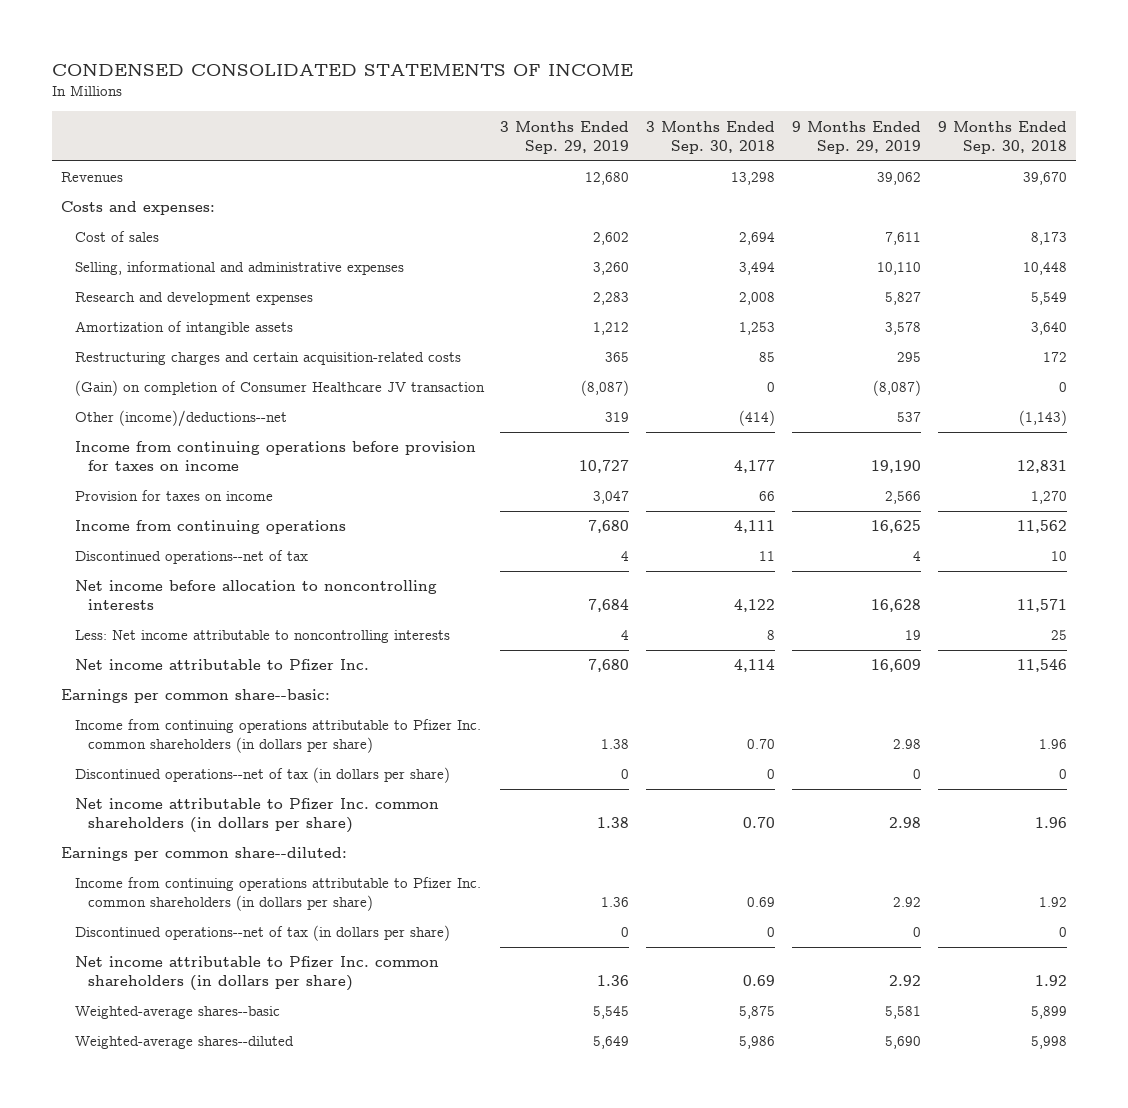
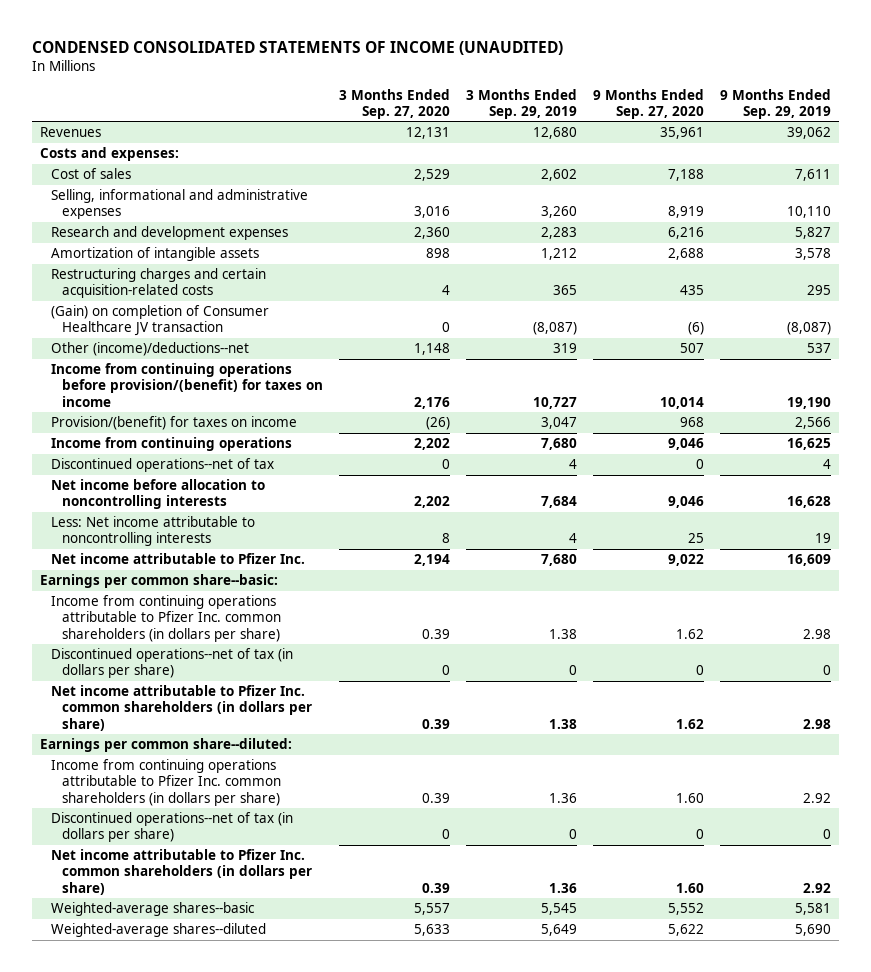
- CONDENSED CONSOLIDATED STATEMENTS OF INCOME
+ CONDENSED CONSOLIDATED STATEMENTS OF INCOME (UNAUDITED)
- | 3 Months Ended Sep. 29, 2019 | 3 Months Ended Sep. 30, 2018 | 9 Months Ended Sep. 29, 2019 | 9 Months Ended Sep. 30, 2018
+ | 3 Months Ended Sep. 27, 2020 | 3 Months Ended Sep. 29, 2019 | 9 Months Ended Sep. 27, 2020 | 9 Months Ended Sep. 29, 2019
- Income from continuing operations before provision for taxes on income | 10,727 | 4,177 | 19,190 | 12,831
- Provision for taxes on income | 3,047 | 66 | 2,566 | 1,270
+ Income from continuing operations before provision/(benefit) for taxes on income | 2,176 | 10,727 | 10,014 | 19,190
+ Provision/(benefit) for taxes on income | (26) | 3,047 | 968 | 2,566

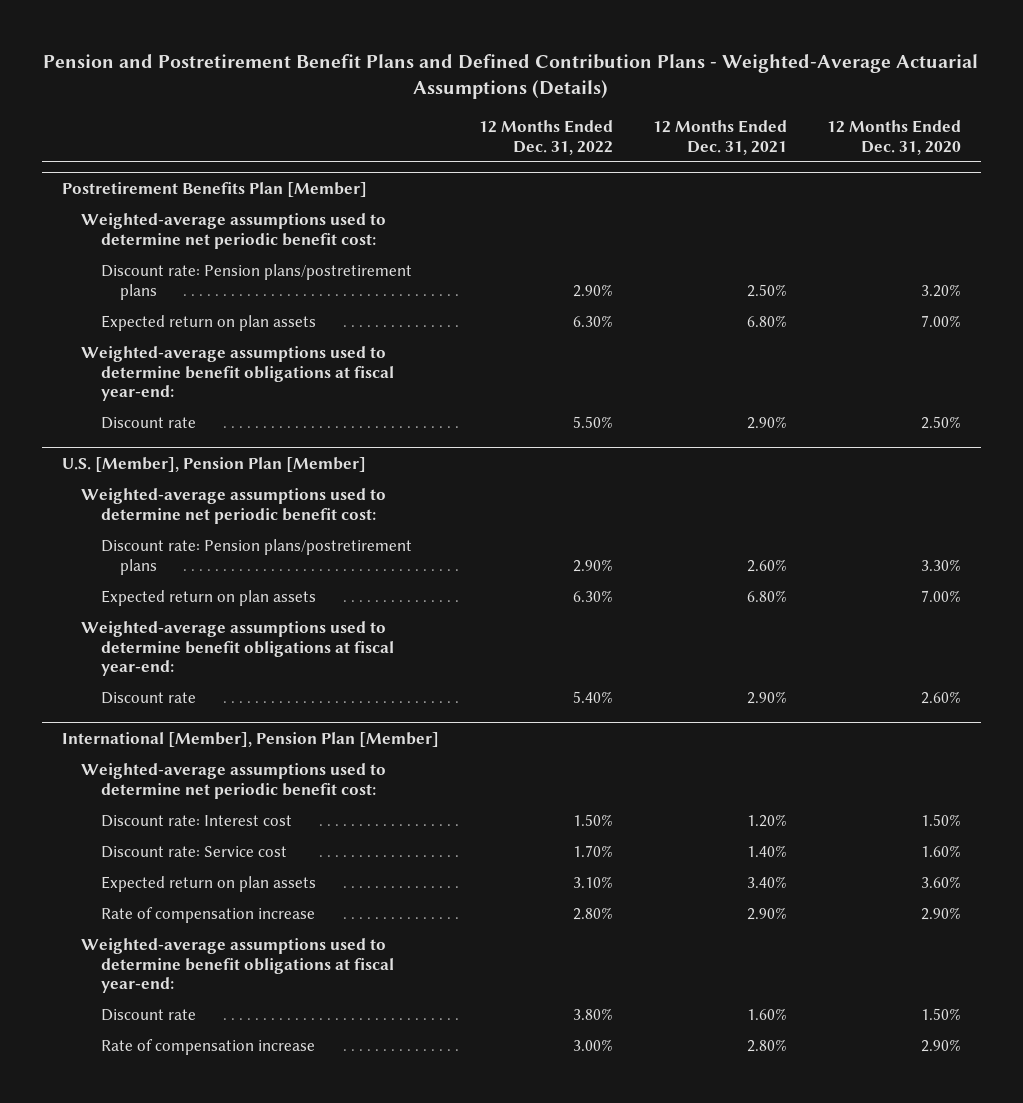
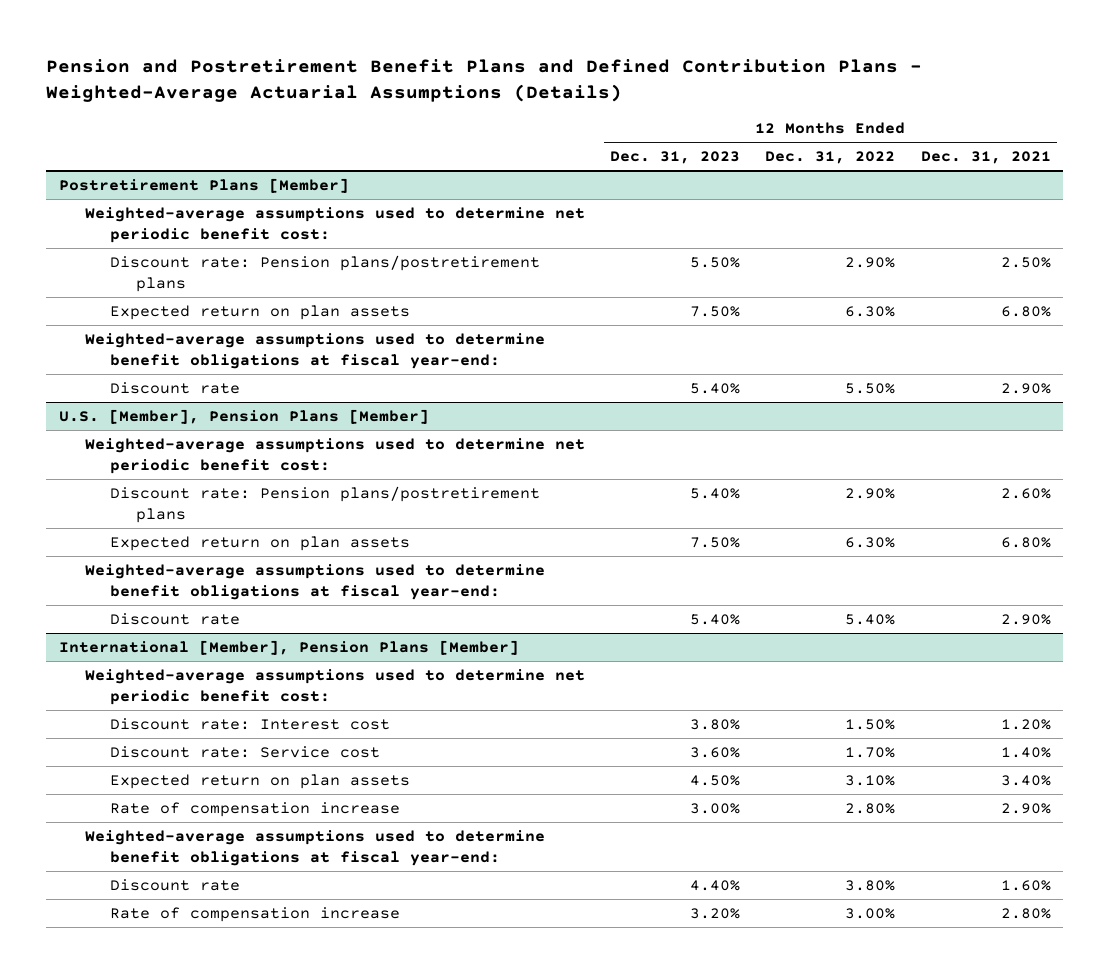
- | 12 Months Ended Dec. 31, 2022 | 12 Months Ended Dec. 31, 2021 | 12 Months Ended Dec. 31, 2020
+ | 12 Months Ended Dec. 31, 2023 | 12 Months Ended Dec. 31, 2022 | 12 Months Ended Dec. 31, 2021
- Postretirement Benefits Plan [Member]
+ Postretirement Plans [Member]
- U.S. [Member], Pension Plan [Member]
+ U.S. [Member], Pension Plans [Member]
- International [Member], Pension Plan [Member]
+ International [Member], Pension Plans [Member]

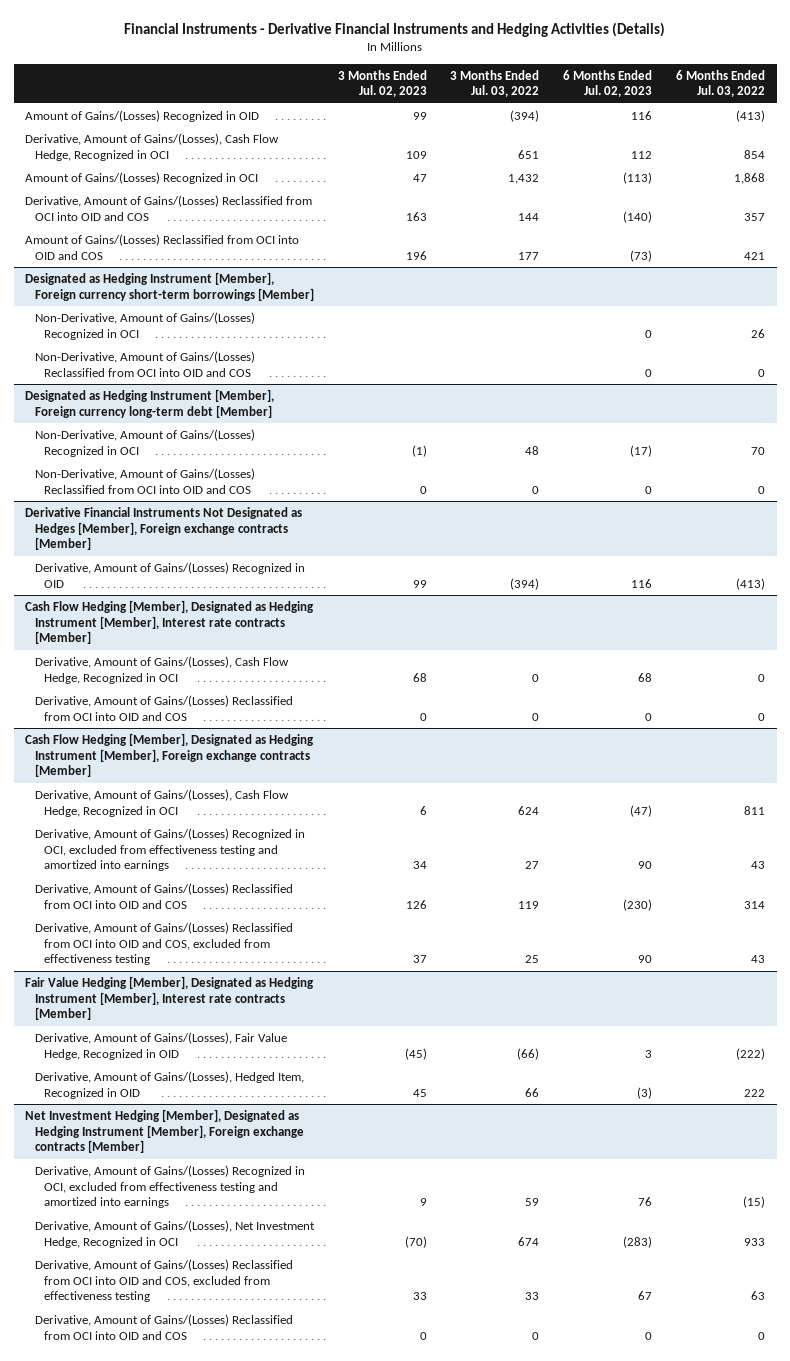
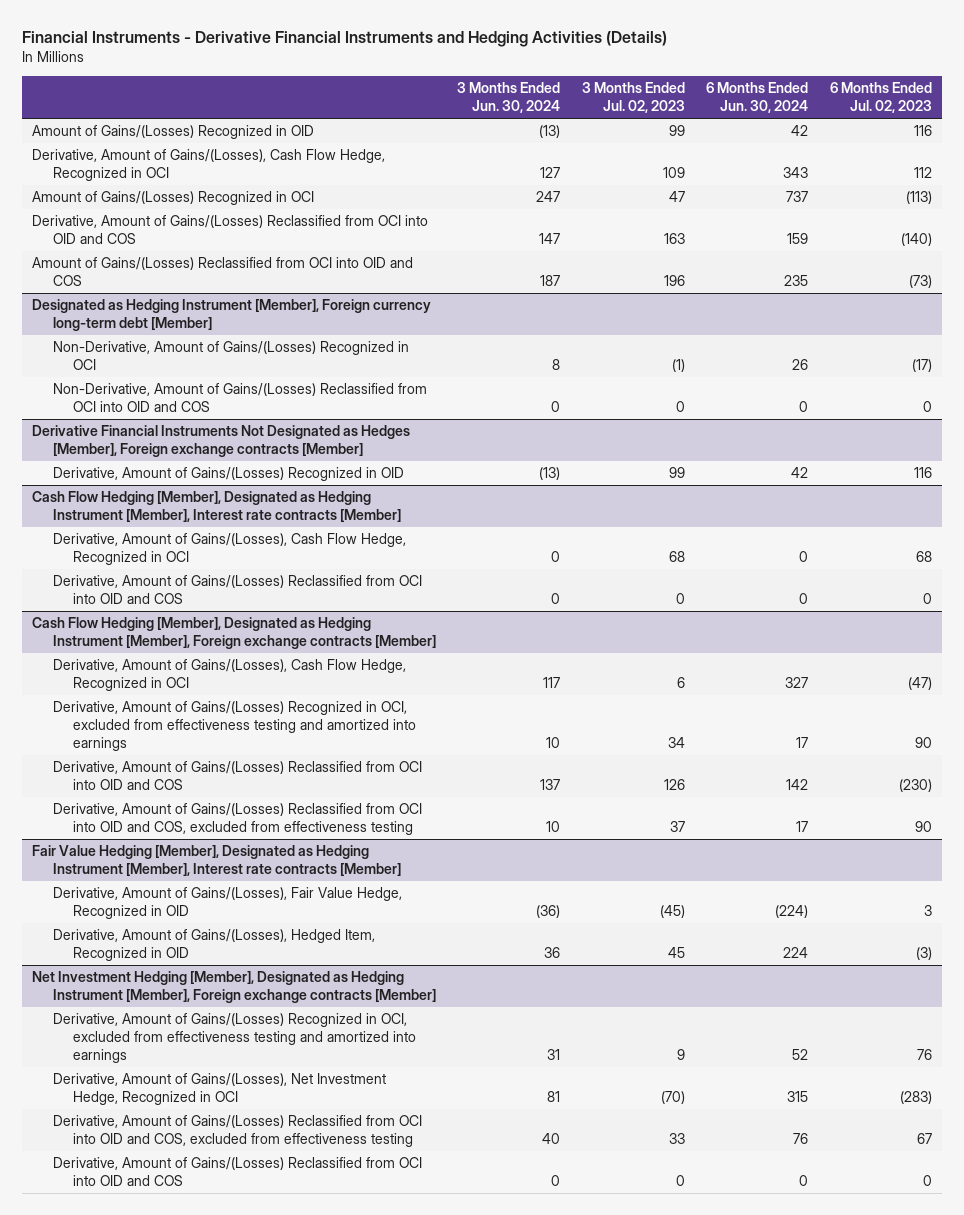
- | 3 Months Ended Jul. 02, 2023 | 3 Months Ended Jul. 03, 2022 | 6 Months Ended Jul. 02, 2023 | 6 Months Ended Jul. 03, 2022
+ | 3 Months Ended Jun. 30, 2024 | 3 Months Ended Jul. 02, 2023 | 6 Months Ended Jun. 30, 2024 | 6 Months Ended Jul. 02, 2023
- Designated as Hedging Instrument [Member], Foreign currency short-term borrowings [Member]
- Non-Derivative, Amount of Gains/(Losses) Recognized in OCI | | | 0 | 26
- Non-Derivative, Amount of Gains/(Losses) Reclassified from OCI into OID and COS | | | 0 | 0

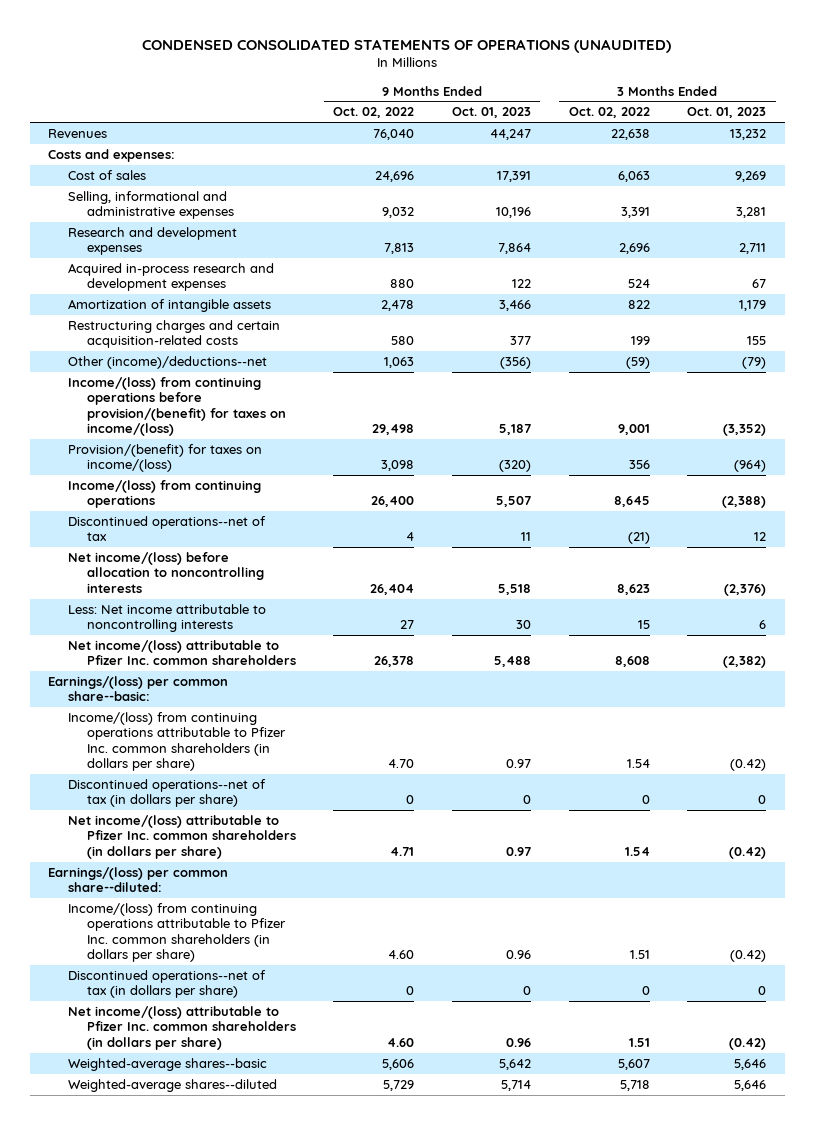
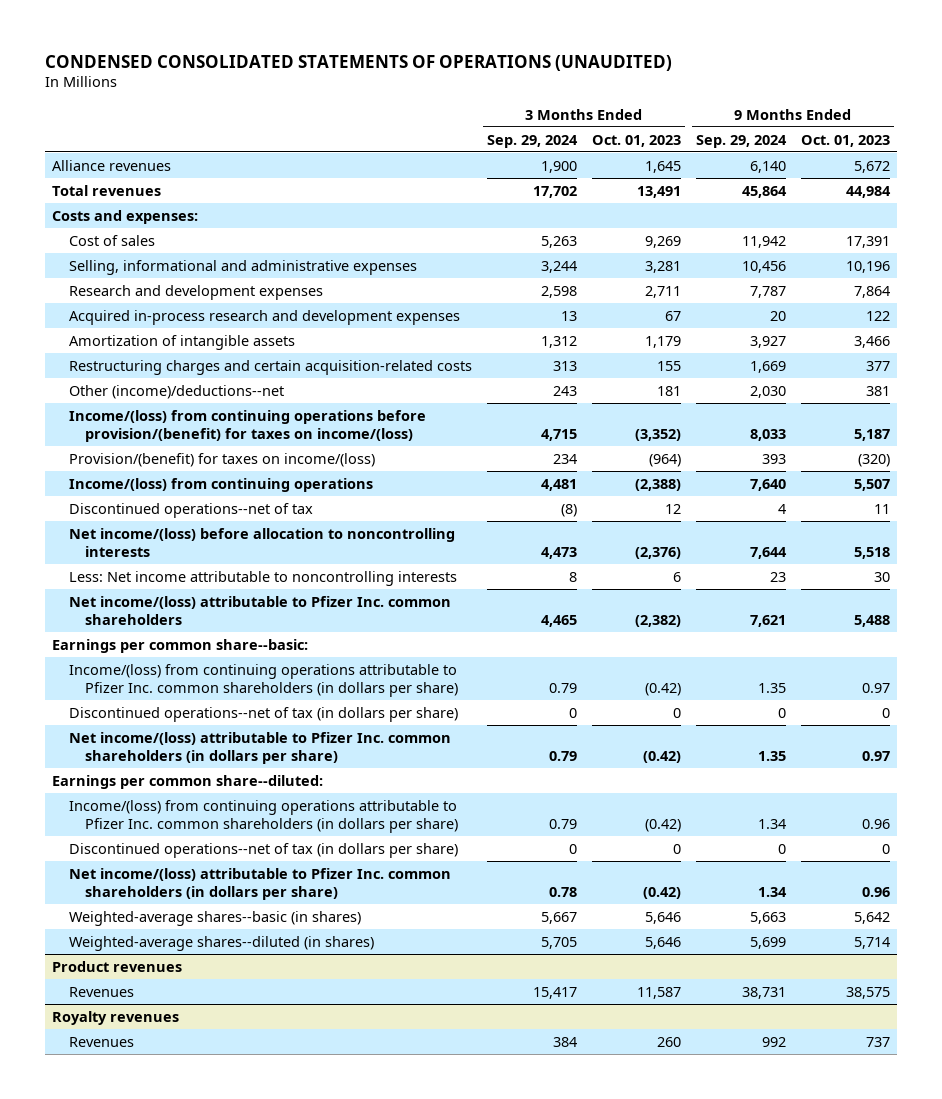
- | 9 Months Ended Oct. 02, 2022 | 9 Months Ended Oct. 01, 2023 | 3 Months Ended Oct. 02, 2022 | 3 Months Ended Oct. 01, 2023
+ | 3 Months Ended Sep. 29, 2024 | 3 Months Ended Oct. 01, 2023 | 9 Months Ended Sep. 29, 2024 | 9 Months Ended Oct. 01, 2023
- Revenues | 76,040 | 44,247 | 22,638 | 13,232
+ Alliance revenues | 1,900 | 1,645 | 6,140 | 5,672
+ Total revenues | 17,702 | 13,491 | 45,864 | 44,984
- Other (income)/deductions--net | 1,063 | (356) | (59) | (79)
+ Other (income)/deductions--net | 243 | 181 | 2,030 | 381
- Earnings/(loss) per common share--basic:
+ Earnings per common share--basic:
- Earnings/(loss) per common share--diluted:
+ Earnings per common share--diluted:
- Weighted-average shares--basic | 5,606 | 5,642 | 5,607 | 5,646
- Weighted-average shares--diluted | 5,729 | 5,714 | 5,718 | 5,646
+ Weighted-average shares--basic (in shares) | 5,667 | 5,646 | 5,663 | 5,642
+ Weighted-average shares--diluted (in shares) | 5,705 | 5,646 | 5,699 | 5,714
+ Product revenues
+ Revenues | 15,417 | 11,587 | 38,731 | 38,575
+ Royalty revenues
+ Revenues | 384 | 260 | 992 | 737

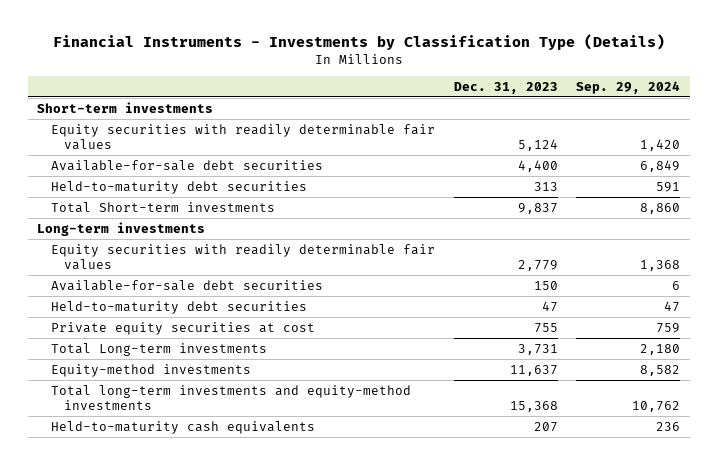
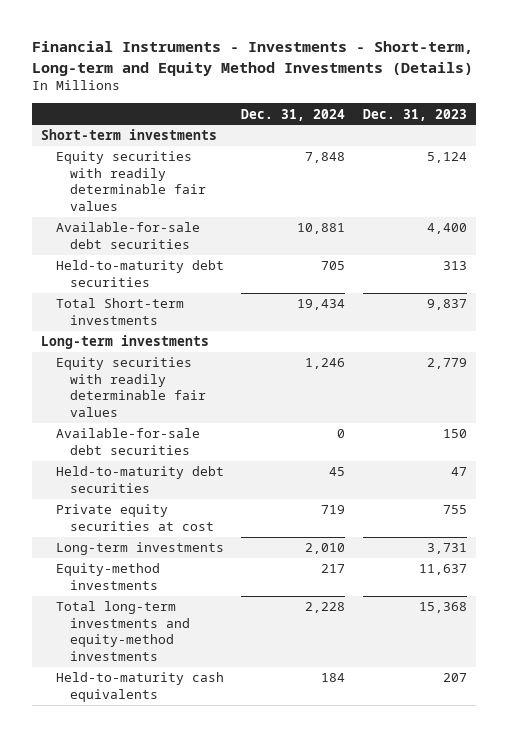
- Financial Instruments - Investments by Classification Type (Details)
+ Financial Instruments - Investments - Short-term, Long-term and Equity Method Investments (Details)
- | Dec. 31, 2023 | Sep. 29, 2024
+ | Dec. 31, 2024 | Dec. 31, 2023
- Total Long-term investments | 3,731 | 2,180
+ Long-term investments | 2,010 | 3,731

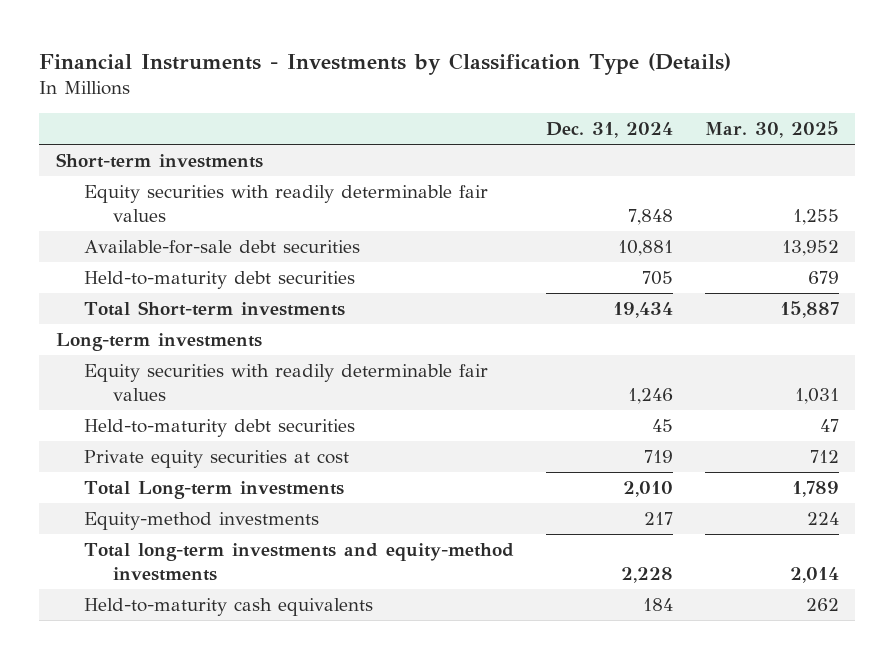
- Financial Instruments - Investments - Short-term, Long-term and Equity Method Investments (Details)
+ Financial Instruments - Investments by Classification Type (Details)
- | Dec. 31, 2024 | Dec. 31, 2023
+ | Dec. 31, 2024 | Mar. 30, 2025
- Available-for-sale debt securities | 0 | 150
- Long-term investments | 2,010 | 3,731
+ Total Long-term investments | 2,010 | 1,789

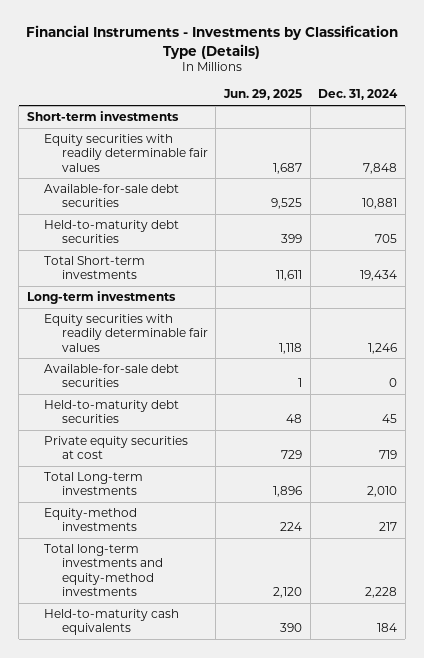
- | Dec. 31, 2024 | Mar. 30, 2025
+ | Jun. 29, 2025 | Dec. 31, 2024
+ Available-for-sale debt securities | 1 | 0

